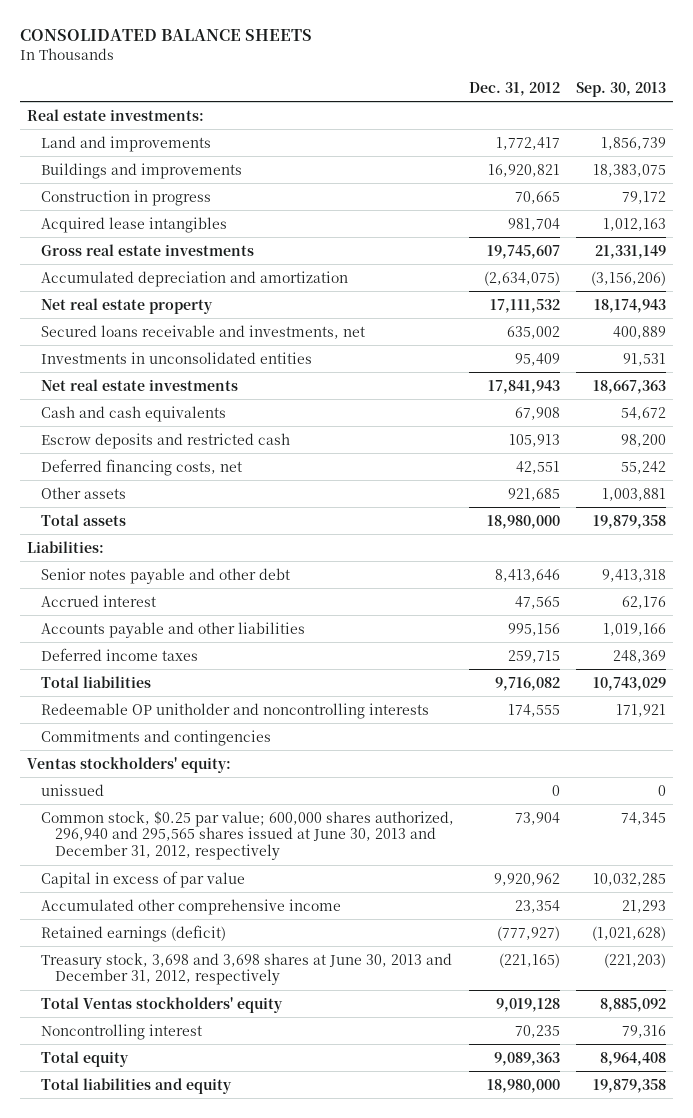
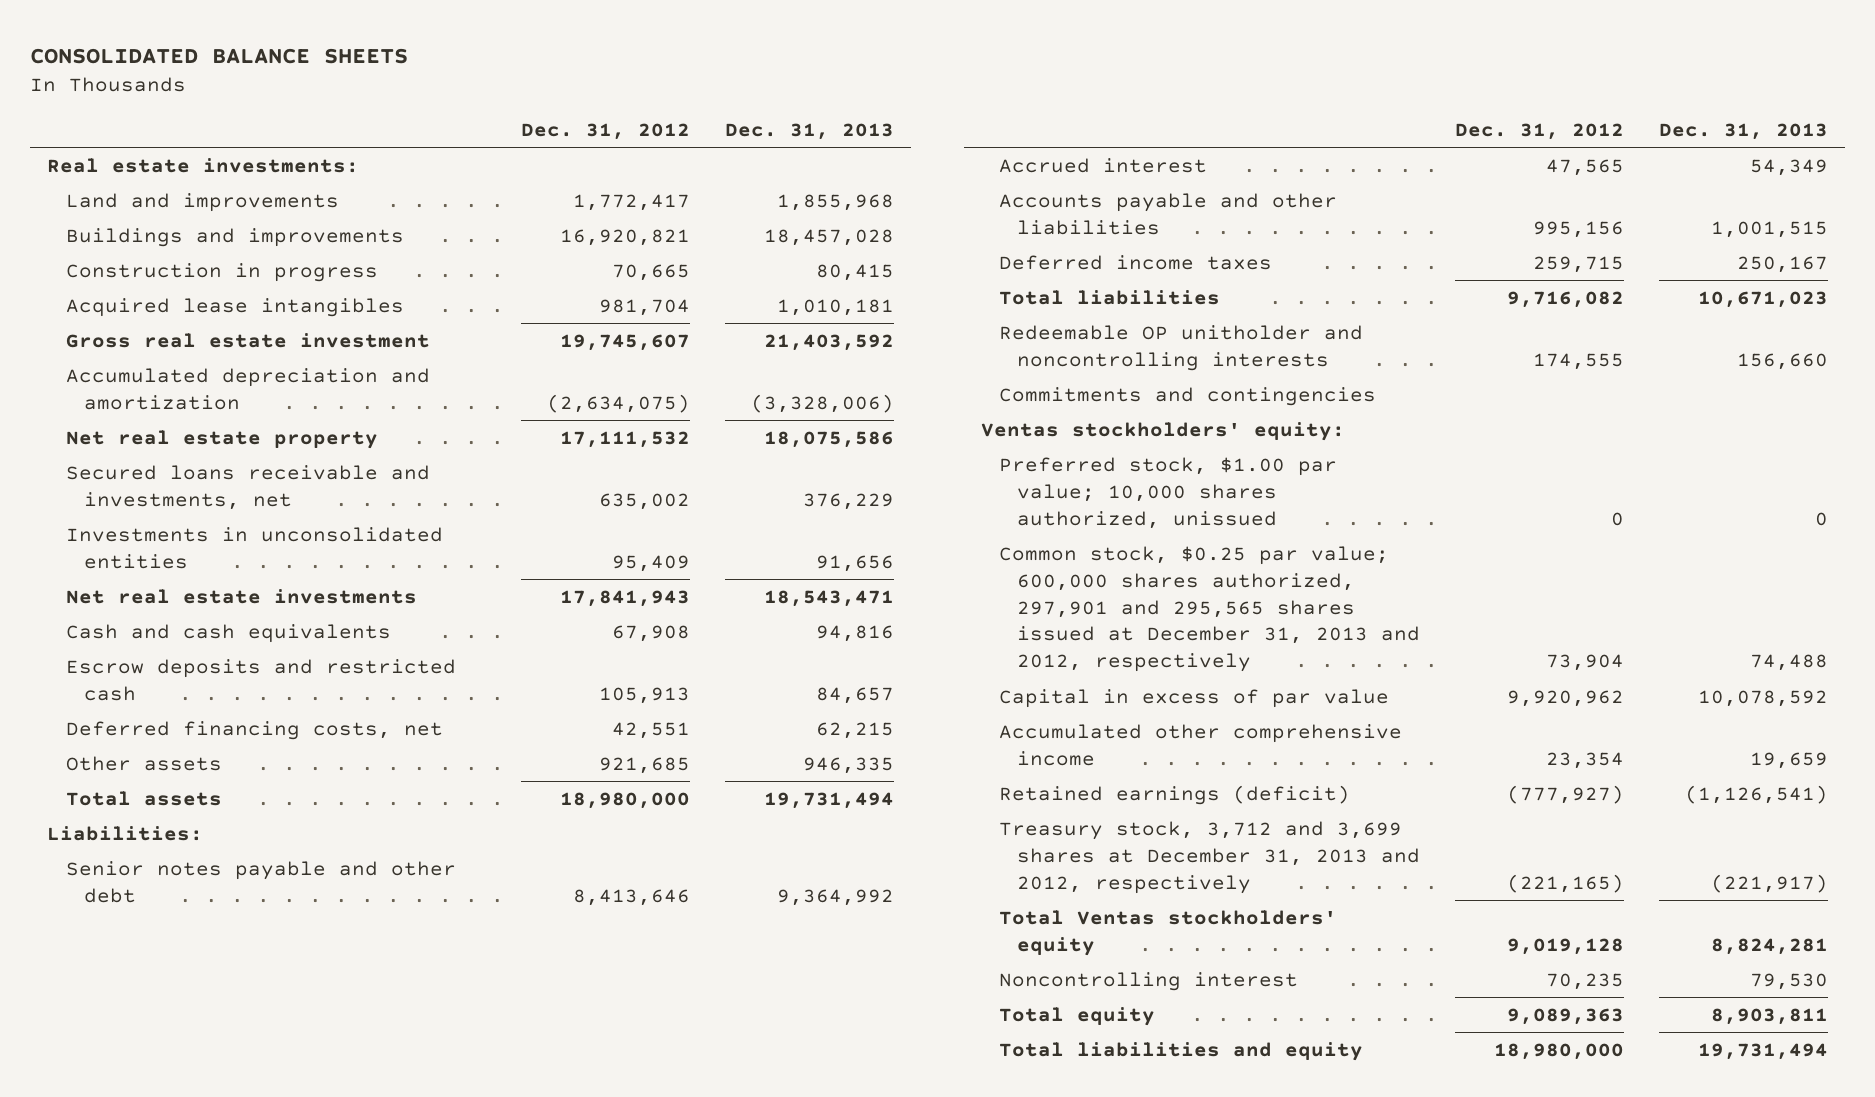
- | Dec. 31, 2012 | Sep. 30, 2013
+ | Dec. 31, 2012 | Dec. 31, 2013
- Gross real estate investments | 19,745,607 | 21,331,149
+ Gross real estate investment | 19,745,607 | 21,403,592
- unissued | 0 | 0
- Common stock, $0.25 par value; 600,000 shares authorized, 296,940 and 295,565 shares issued at June 30, 2013 and December 31, 2012, respectively | 73,904 | 74,345
+ Preferred stock, $1.00 par value; 10,000 shares authorized, unissued | 0 | 0
+ Common stock, $0.25 par value; 600,000 shares authorized, 297,901 and 295,565 shares issued at December 31, 2013 and 2012, respectively | 73,904 | 74,488
- Treasury stock, 3,698 and 3,698 shares at June 30, 2013 and December 31, 2012, respectively | (221,165) | (221,203)
+ Treasury stock, 3,712 and 3,699 shares at December 31, 2013 and 2012, respectively | (221,165) | (221,917)

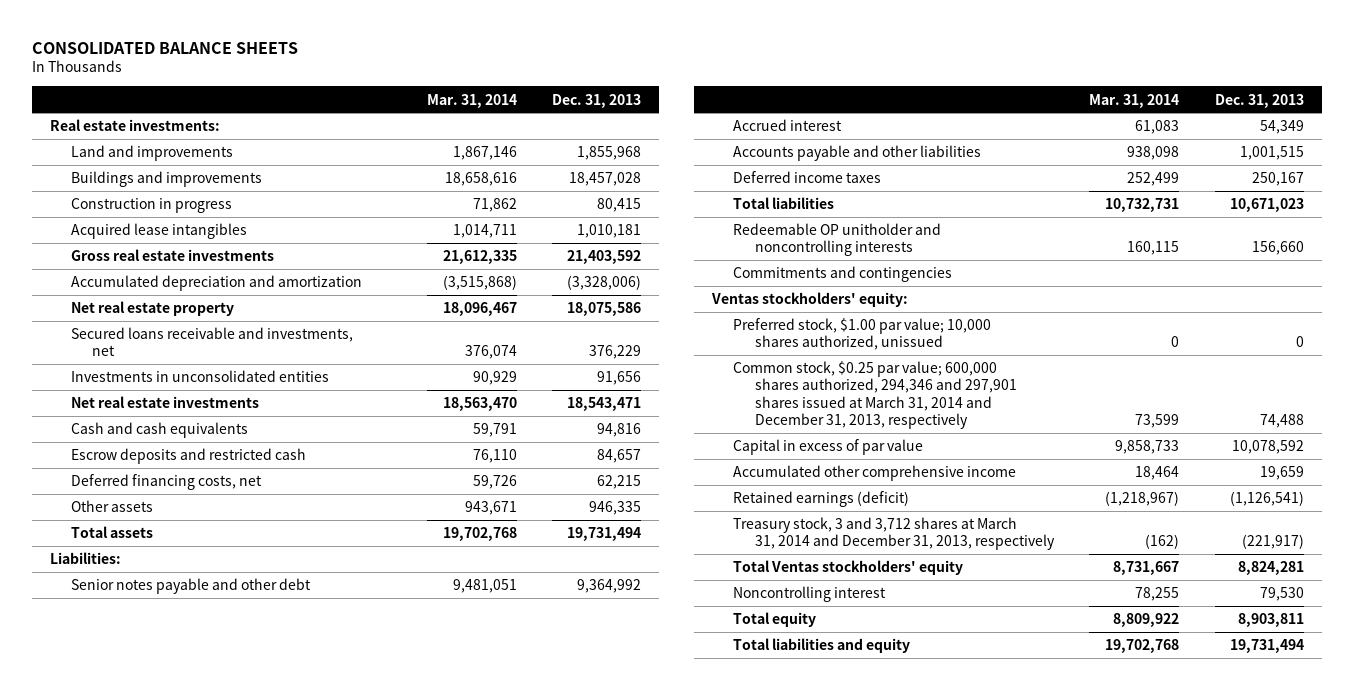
- | Dec. 31, 2012 | Dec. 31, 2013
+ | Mar. 31, 2014 | Dec. 31, 2013
- Gross real estate investment | 19,745,607 | 21,403,592
+ Gross real estate investments | 21,612,335 | 21,403,592
- Common stock, $0.25 par value; 600,000 shares authorized, 297,901 and 295,565 shares issued at December 31, 2013 and 2012, respectively | 73,904 | 74,488
+ Common stock, $0.25 par value; 600,000 shares authorized, 294,346 and 297,901 shares issued at March 31, 2014 and December 31, 2013, respectively | 73,599 | 74,488
- Treasury stock, 3,712 and 3,699 shares at December 31, 2013 and 2012, respectively | (221,165) | (221,917)
+ Treasury stock, 3 and 3,712 shares at March 31, 2014 and December 31, 2013, respectively | (162) | (221,917)

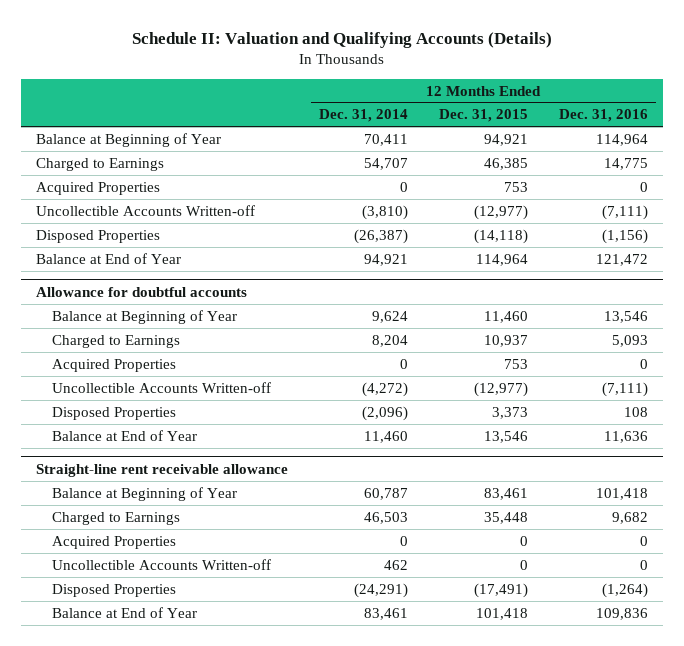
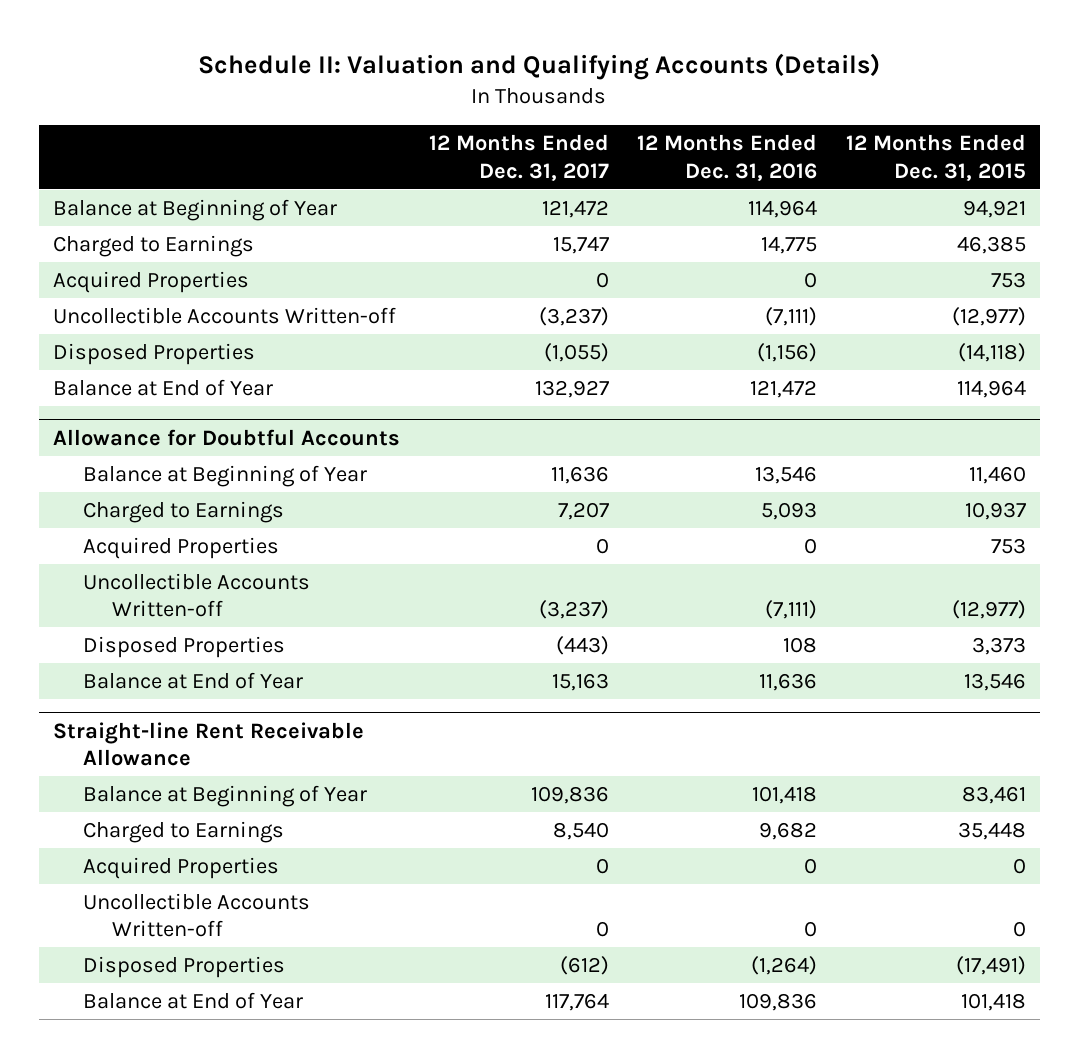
- | 12 Months Ended Dec. 31, 2014 | 12 Months Ended Dec. 31, 2015 | 12 Months Ended Dec. 31, 2016
+ | 12 Months Ended Dec. 31, 2017 | 12 Months Ended Dec. 31, 2016 | 12 Months Ended Dec. 31, 2015
- Allowance for doubtful accounts
+ Allowance for Doubtful Accounts
- Straight-line rent receivable allowance
+ Straight-line Rent Receivable Allowance

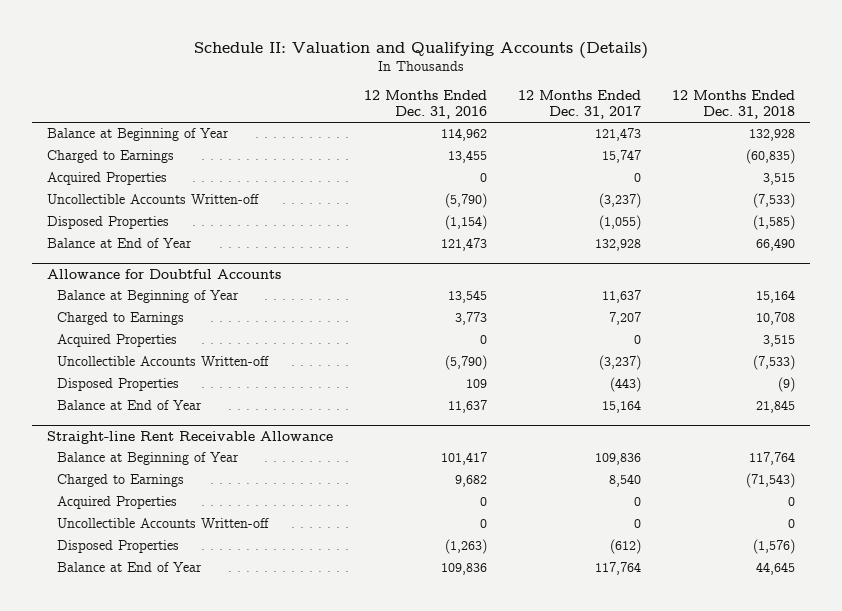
- | 12 Months Ended Dec. 31, 2017 | 12 Months Ended Dec. 31, 2016 | 12 Months Ended Dec. 31, 2015
+ | 12 Months Ended Dec. 31, 2016 | 12 Months Ended Dec. 31, 2017 | 12 Months Ended Dec. 31, 2018
- Balance at Beginning of Year | 121,472 | 114,964 | 94,921
- Charged to Earnings | 15,747 | 14,775 | 46,385
+ Balance at Beginning of Year | 114,962 | 121,473 | 132,928
+ Charged to Earnings | 13,455 | 15,747 | (60,835)
- Uncollectible Accounts Written-off | (3,237) | (7,111) | (12,977)
- Disposed Properties | (1,055) | (1,156) | (14,118)
- Balance at End of Year | 132,927 | 121,472 | 114,964
+ Uncollectible Accounts Written-off | (5,790) | (3,237) | (7,533)
+ Disposed Properties | (1,154) | (1,055) | (1,585)
+ Balance at End of Year | 121,473 | 132,928 | 66,490
@ Allowance for Doubtful Accounts
- Balance at Beginning of Year | 11,636 | 13,546 | 11,460
- Charged to Earnings | 7,207 | 5,093 | 10,937
+ Balance at Beginning of Year | 13,545 | 11,637 | 15,164
+ Charged to Earnings | 3,773 | 7,207 | 10,708
- Uncollectible Accounts Written-off | (3,237) | (7,111) | (12,977)
- Disposed Properties | (443) | 108 | 3,373
- Balance at End of Year | 15,163 | 11,636 | 13,546
+ Uncollectible Accounts Written-off | (5,790) | (3,237) | (7,533)
+ Disposed Properties | 109 | (443) | (9)
+ Balance at End of Year | 11,637 | 15,164 | 21,845
@ Straight-line Rent Receivable Allowance
- Balance at Beginning of Year | 109,836 | 101,418 | 83,461
+ Balance at Beginning of Year | 101,417 | 109,836 | 117,764
- Disposed Properties | (612) | (1,264) | (17,491)
+ Disposed Properties | (1,263) | (612) | (1,576)

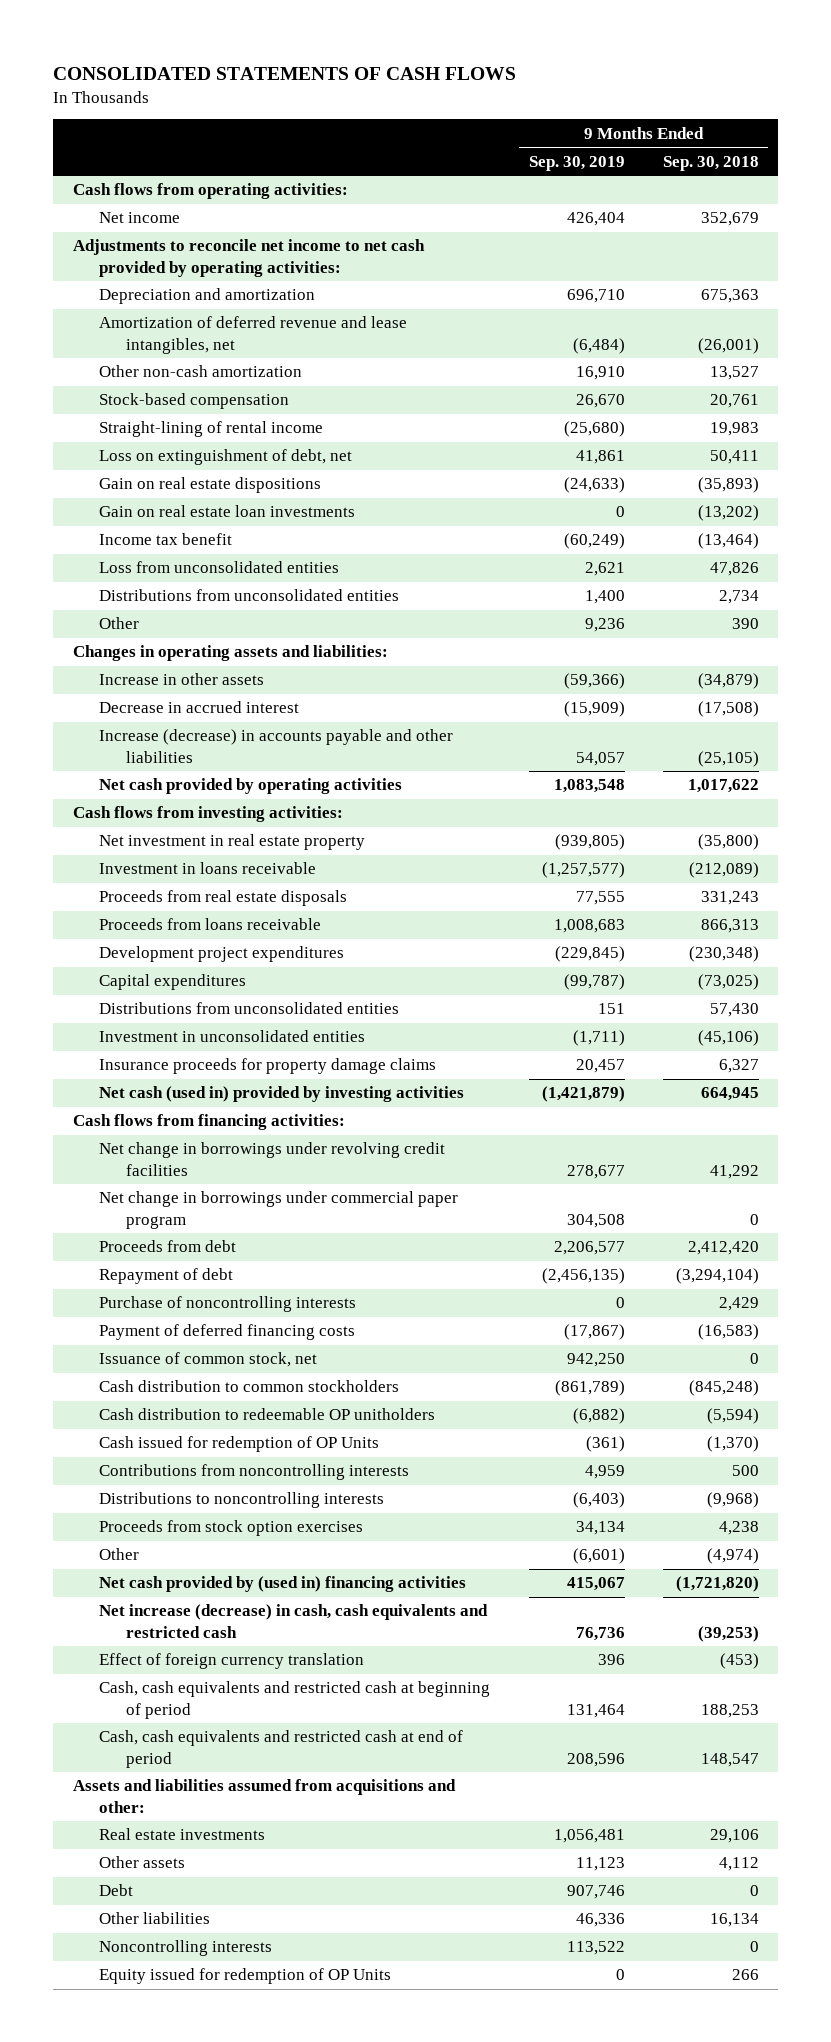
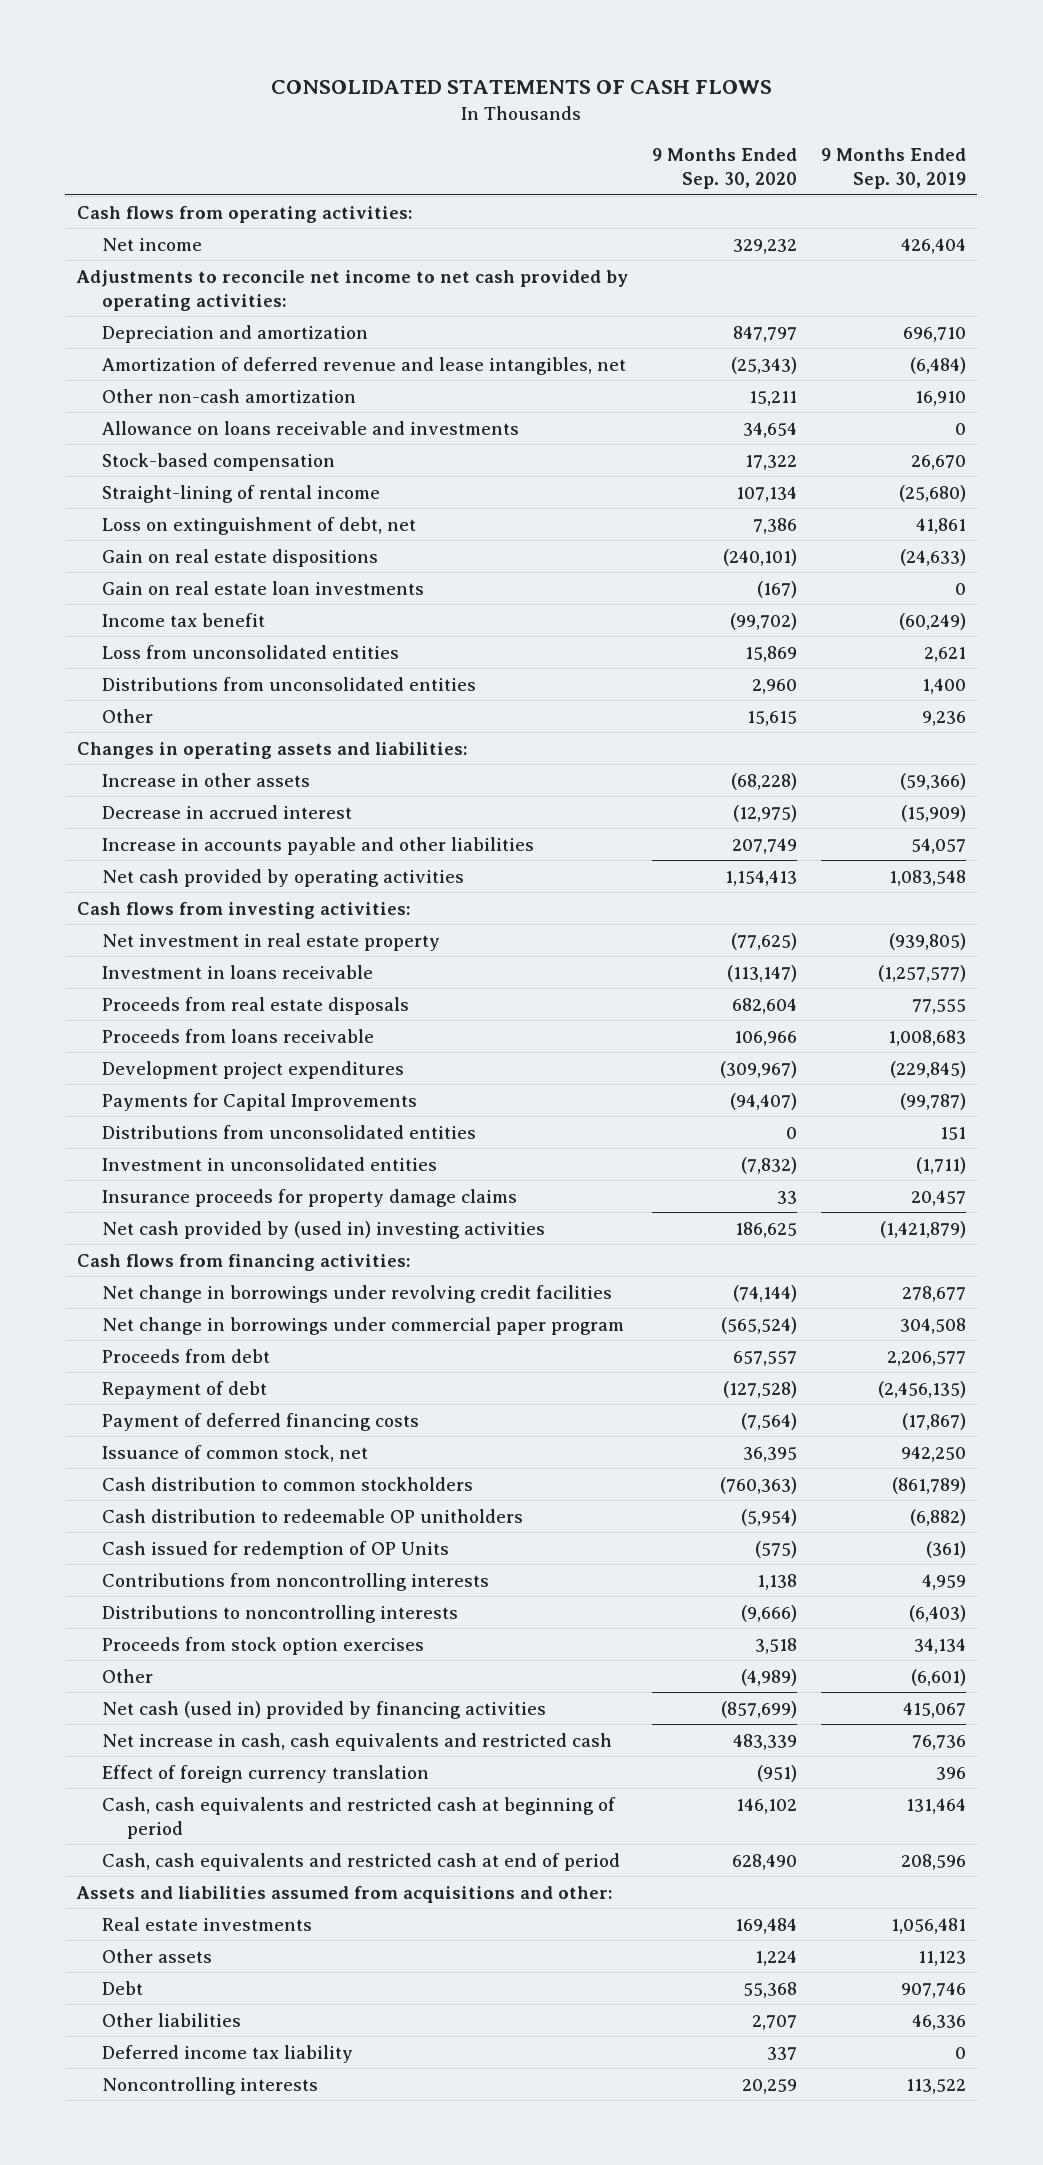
- | 9 Months Ended Sep. 30, 2019 | 9 Months Ended Sep. 30, 2018
+ | 9 Months Ended Sep. 30, 2020 | 9 Months Ended Sep. 30, 2019
+ Allowance on loans receivable and investments | 34,654 | 0
- Increase (decrease) in accounts payable and other liabilities | 54,057 | (25,105)
+ Increase in accounts payable and other liabilities | 207,749 | 54,057
- Capital expenditures | (99,787) | (73,025)
+ Payments for Capital Improvements | (94,407) | (99,787)
- Net cash (used in) provided by investing activities | (1,421,879) | 664,945
+ Net cash provided by (used in) investing activities | 186,625 | (1,421,879)
- Purchase of noncontrolling interests | 0 | 2,429
- Net cash provided by (used in) financing activities | 415,067 | (1,721,820)
- Net increase (decrease) in cash, cash equivalents and restricted cash | 76,736 | (39,253)
+ Net cash (used in) provided by financing activities | (857,699) | 415,067
+ Net increase in cash, cash equivalents and restricted cash | 483,339 | 76,736
+ Deferred income tax liability | 337 | 0
- Equity issued for redemption of OP Units | 0 | 266

